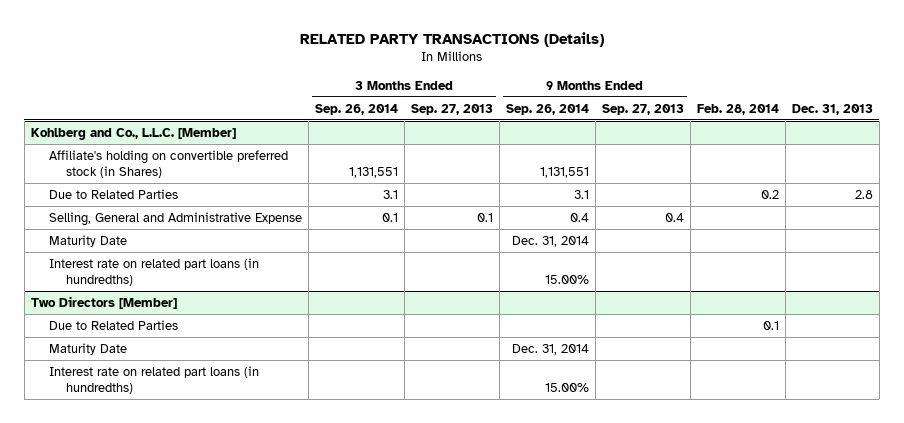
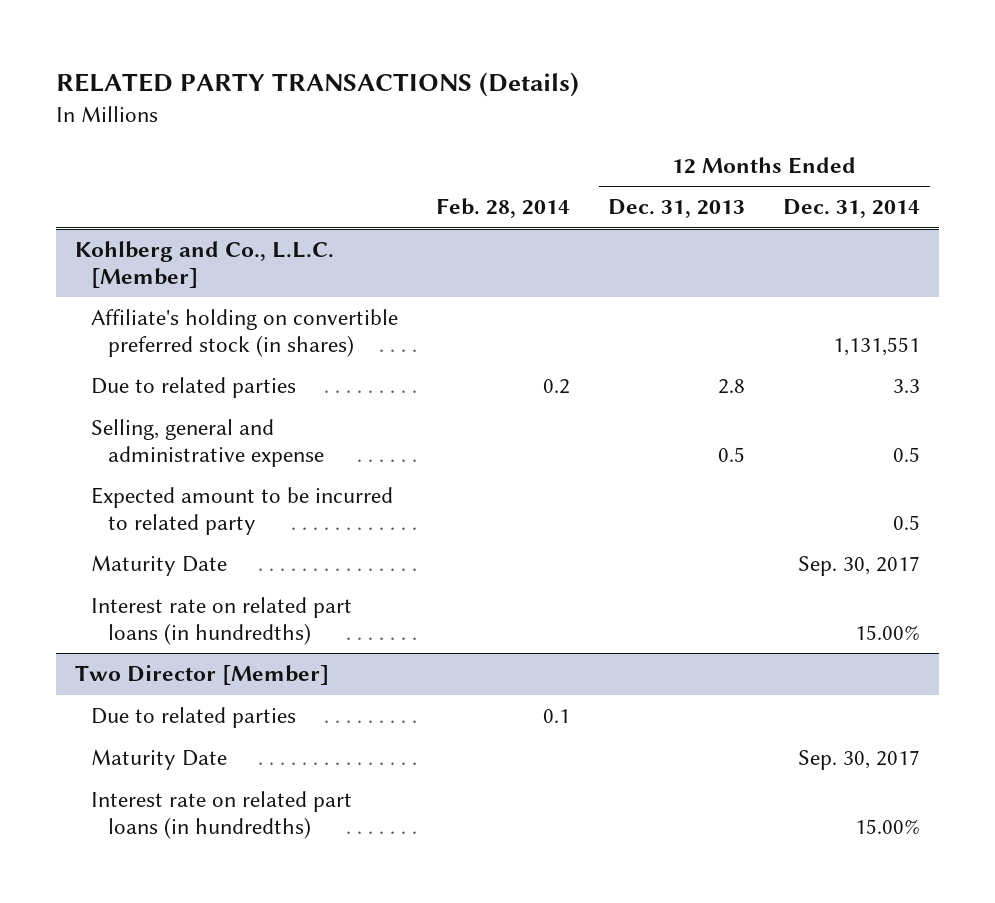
- | 3 Months Ended Sep. 26, 2014 | 3 Months Ended Sep. 27, 2013 | 9 Months Ended Sep. 26, 2014 | 9 Months Ended Sep. 27, 2013 | Feb. 28, 2014 | Dec. 31, 2013
+ | Feb. 28, 2014 | 12 Months Ended Dec. 31, 2013 | 12 Months Ended Dec. 31, 2014
@ Kohlberg and Co., L.L.C. [Member]
- Affiliate's holding on convertible preferred stock (in Shares) | 1,131,551 | | 1,131,551 | | |
- Due to Related Parties | 3.1 | | 3.1 | | 0.2 | 2.8
- Selling, General and Administrative Expense | 0.1 | 0.1 | 0.4 | 0.4 | |
+ Affiliate's holding on convertible preferred stock (in shares) | | | 1,131,551
+ Due to related parties | 0.2 | 2.8 | 3.3
+ Selling, general and administrative expense | | 0.5 | 0.5
+ Expected amount to be incurred to related party | | | 0.5
- Two Directors [Member]
- Due to Related Parties | | | | | 0.1 |
+ Two Director [Member]
+ Due to related parties | 0.1 | |

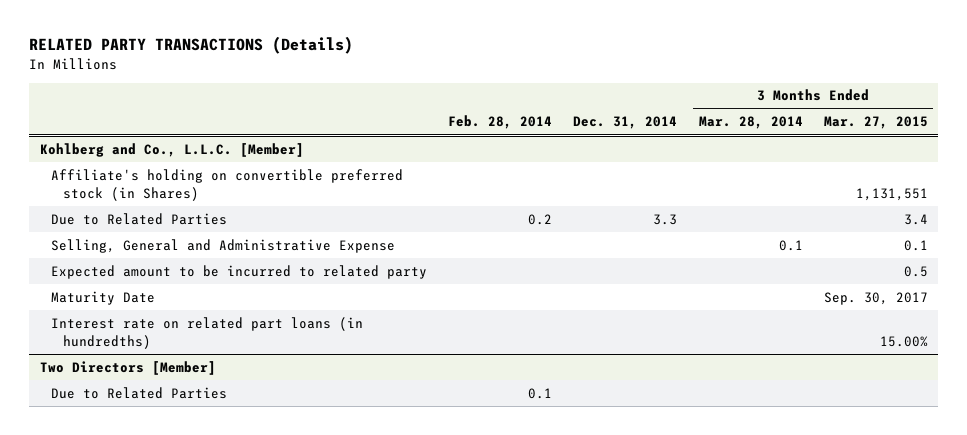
- | Feb. 28, 2014 | 12 Months Ended Dec. 31, 2013 | 12 Months Ended Dec. 31, 2014
+ | Feb. 28, 2014 | Dec. 31, 2014 | 3 Months Ended Mar. 28, 2014 | 3 Months Ended Mar. 27, 2015
@ Kohlberg and Co., L.L.C. [Member]
- Affiliate's holding on convertible preferred stock (in shares) | | | 1,131,551
- Due to related parties | 0.2 | 2.8 | 3.3
- Selling, general and administrative expense | | 0.5 | 0.5
+ Affiliate's holding on convertible preferred stock (in Shares) | | | | 1,131,551
+ Due to Related Parties | 0.2 | 3.3 | | 3.4
+ Selling, General and Administrative Expense | | | 0.1 | 0.1
- Two Director [Member]
- Due to related parties | 0.1 | |
- Maturity Date | | | Sep. 30, 2017
- Interest rate on related part loans (in hundredths) | | | 15.00%
+ Two Directors [Member]
+ Due to Related Parties | 0.1 | | |

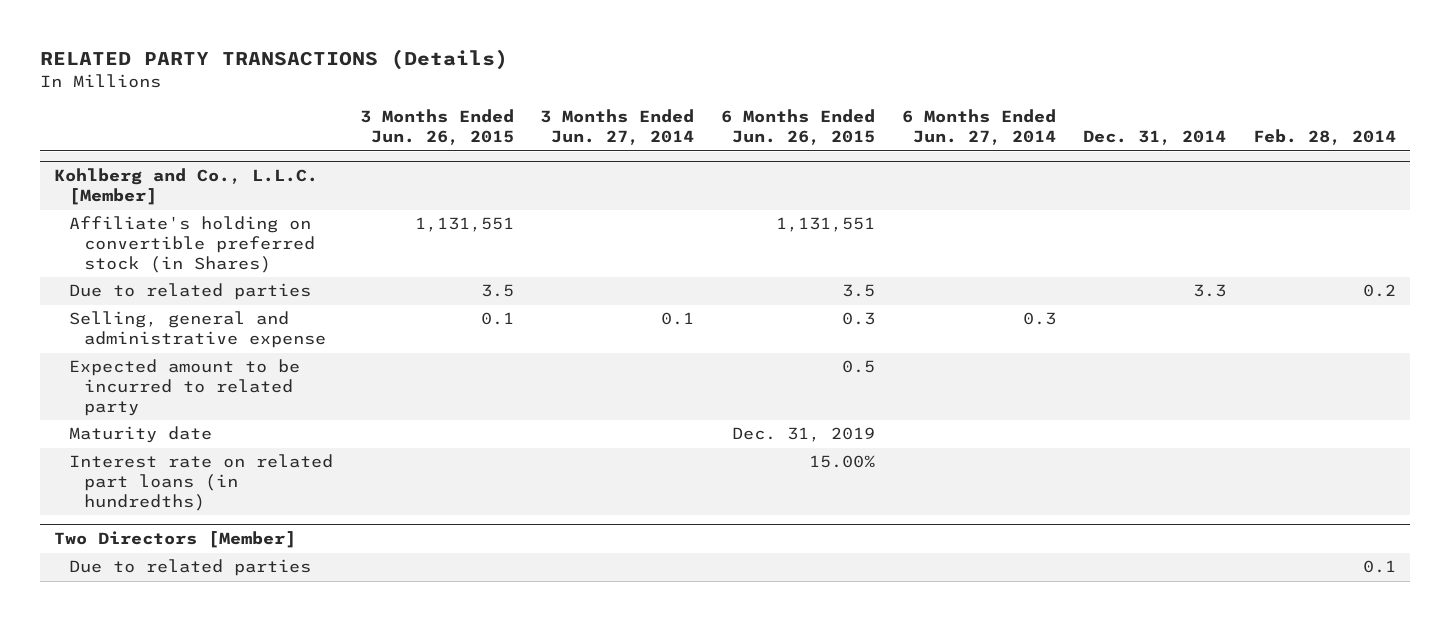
- | Feb. 28, 2014 | Dec. 31, 2014 | 3 Months Ended Mar. 28, 2014 | 3 Months Ended Mar. 27, 2015
+ | 3 Months Ended Jun. 26, 2015 | 3 Months Ended Jun. 27, 2014 | 6 Months Ended Jun. 26, 2015 | 6 Months Ended Jun. 27, 2014 | Dec. 31, 2014 | Feb. 28, 2014
@ Kohlberg and Co., L.L.C. [Member]
- Due to Related Parties | 0.2 | 3.3 | | 3.4
- Selling, General and Administrative Expense | | | 0.1 | 0.1
+ Due to related parties | 3.5 | | 3.5 | | 3.3 | 0.2
+ Selling, general and administrative expense | 0.1 | 0.1 | 0.3 | 0.3 | |
- Maturity Date | | | | Sep. 30, 2017
+ Maturity date | | | Dec. 31, 2019 | | |
@ Two Directors [Member]
- Due to Related Parties | 0.1 | | |
+ Due to related parties | | | | | | 0.1

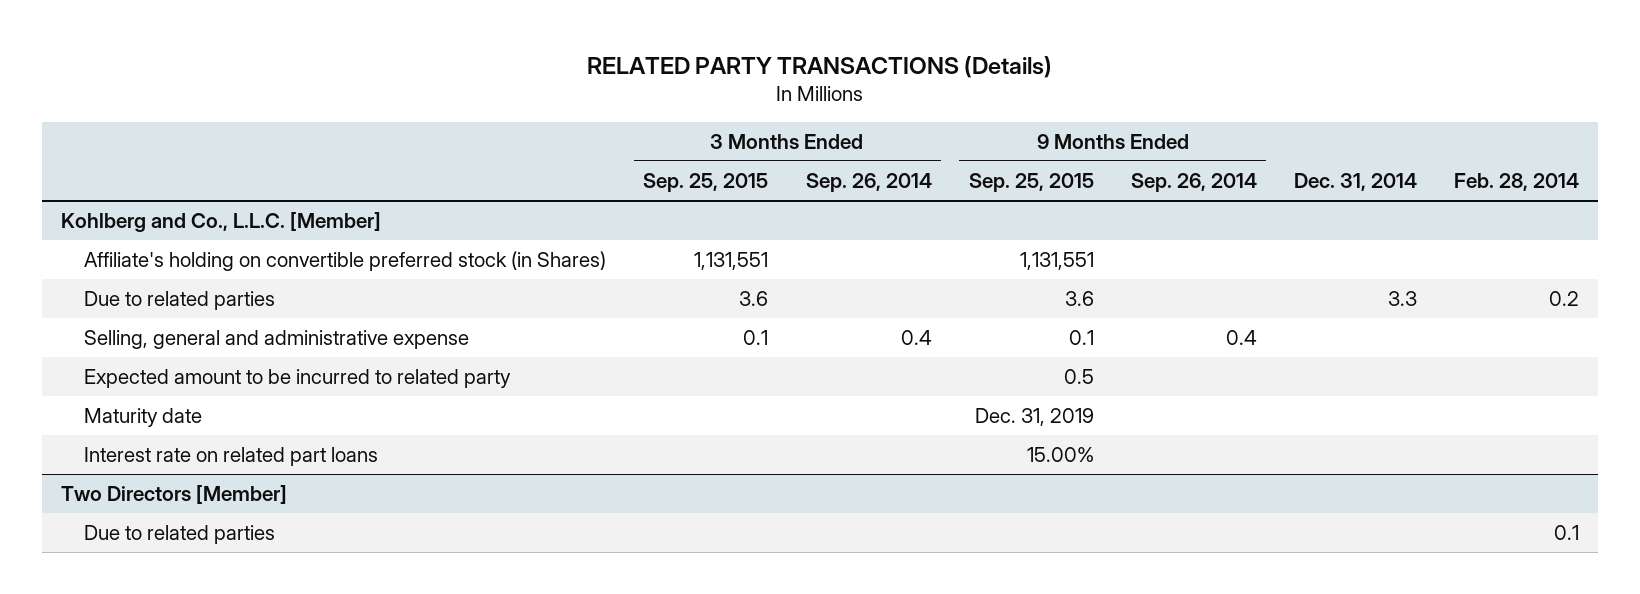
- | 3 Months Ended Jun. 26, 2015 | 3 Months Ended Jun. 27, 2014 | 6 Months Ended Jun. 26, 2015 | 6 Months Ended Jun. 27, 2014 | Dec. 31, 2014 | Feb. 28, 2014
+ | 3 Months Ended Sep. 25, 2015 | 3 Months Ended Sep. 26, 2014 | 9 Months Ended Sep. 25, 2015 | 9 Months Ended Sep. 26, 2014 | Dec. 31, 2014 | Feb. 28, 2014
@ Kohlberg and Co., L.L.C. [Member]
- Interest rate on related part loans (in hundredths) | | | 15.00% | | |
+ Interest rate on related part loans | | | 15.00% | | |

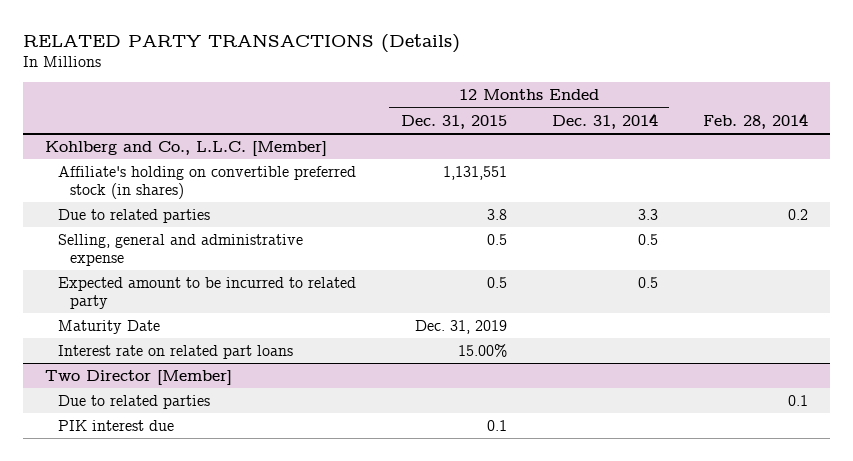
- | 3 Months Ended Sep. 25, 2015 | 3 Months Ended Sep. 26, 2014 | 9 Months Ended Sep. 25, 2015 | 9 Months Ended Sep. 26, 2014 | Dec. 31, 2014 | Feb. 28, 2014
+ | 12 Months Ended Dec. 31, 2015 | 12 Months Ended Dec. 31, 2014 | Feb. 28, 2014
@ Kohlberg and Co., L.L.C. [Member]
- Affiliate's holding on convertible preferred stock (in Shares) | 1,131,551 | | 1,131,551 | | |
+ Affiliate's holding on convertible preferred stock (in shares) | 1,131,551 | |
- Maturity date | | | Dec. 31, 2019 | | |
+ Maturity Date | Dec. 31, 2019 | |
- Two Directors [Member]
+ Two Director [Member]
+ PIK interest due | 0.1 | |

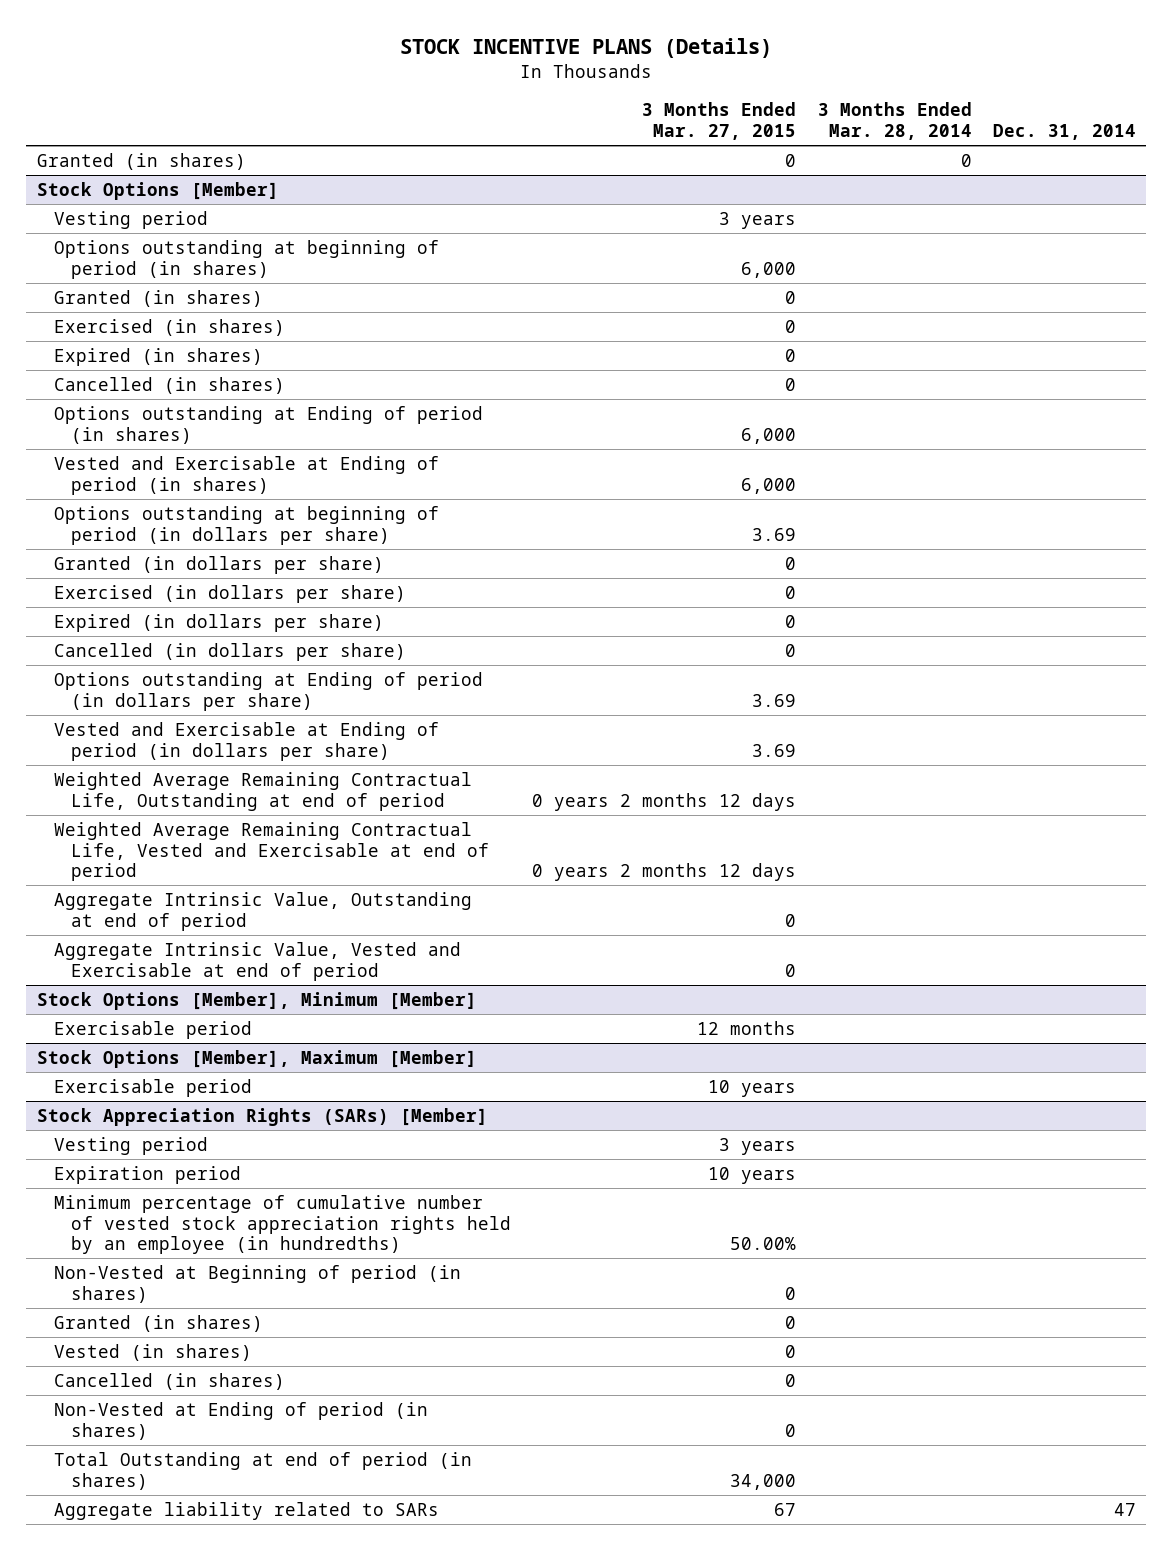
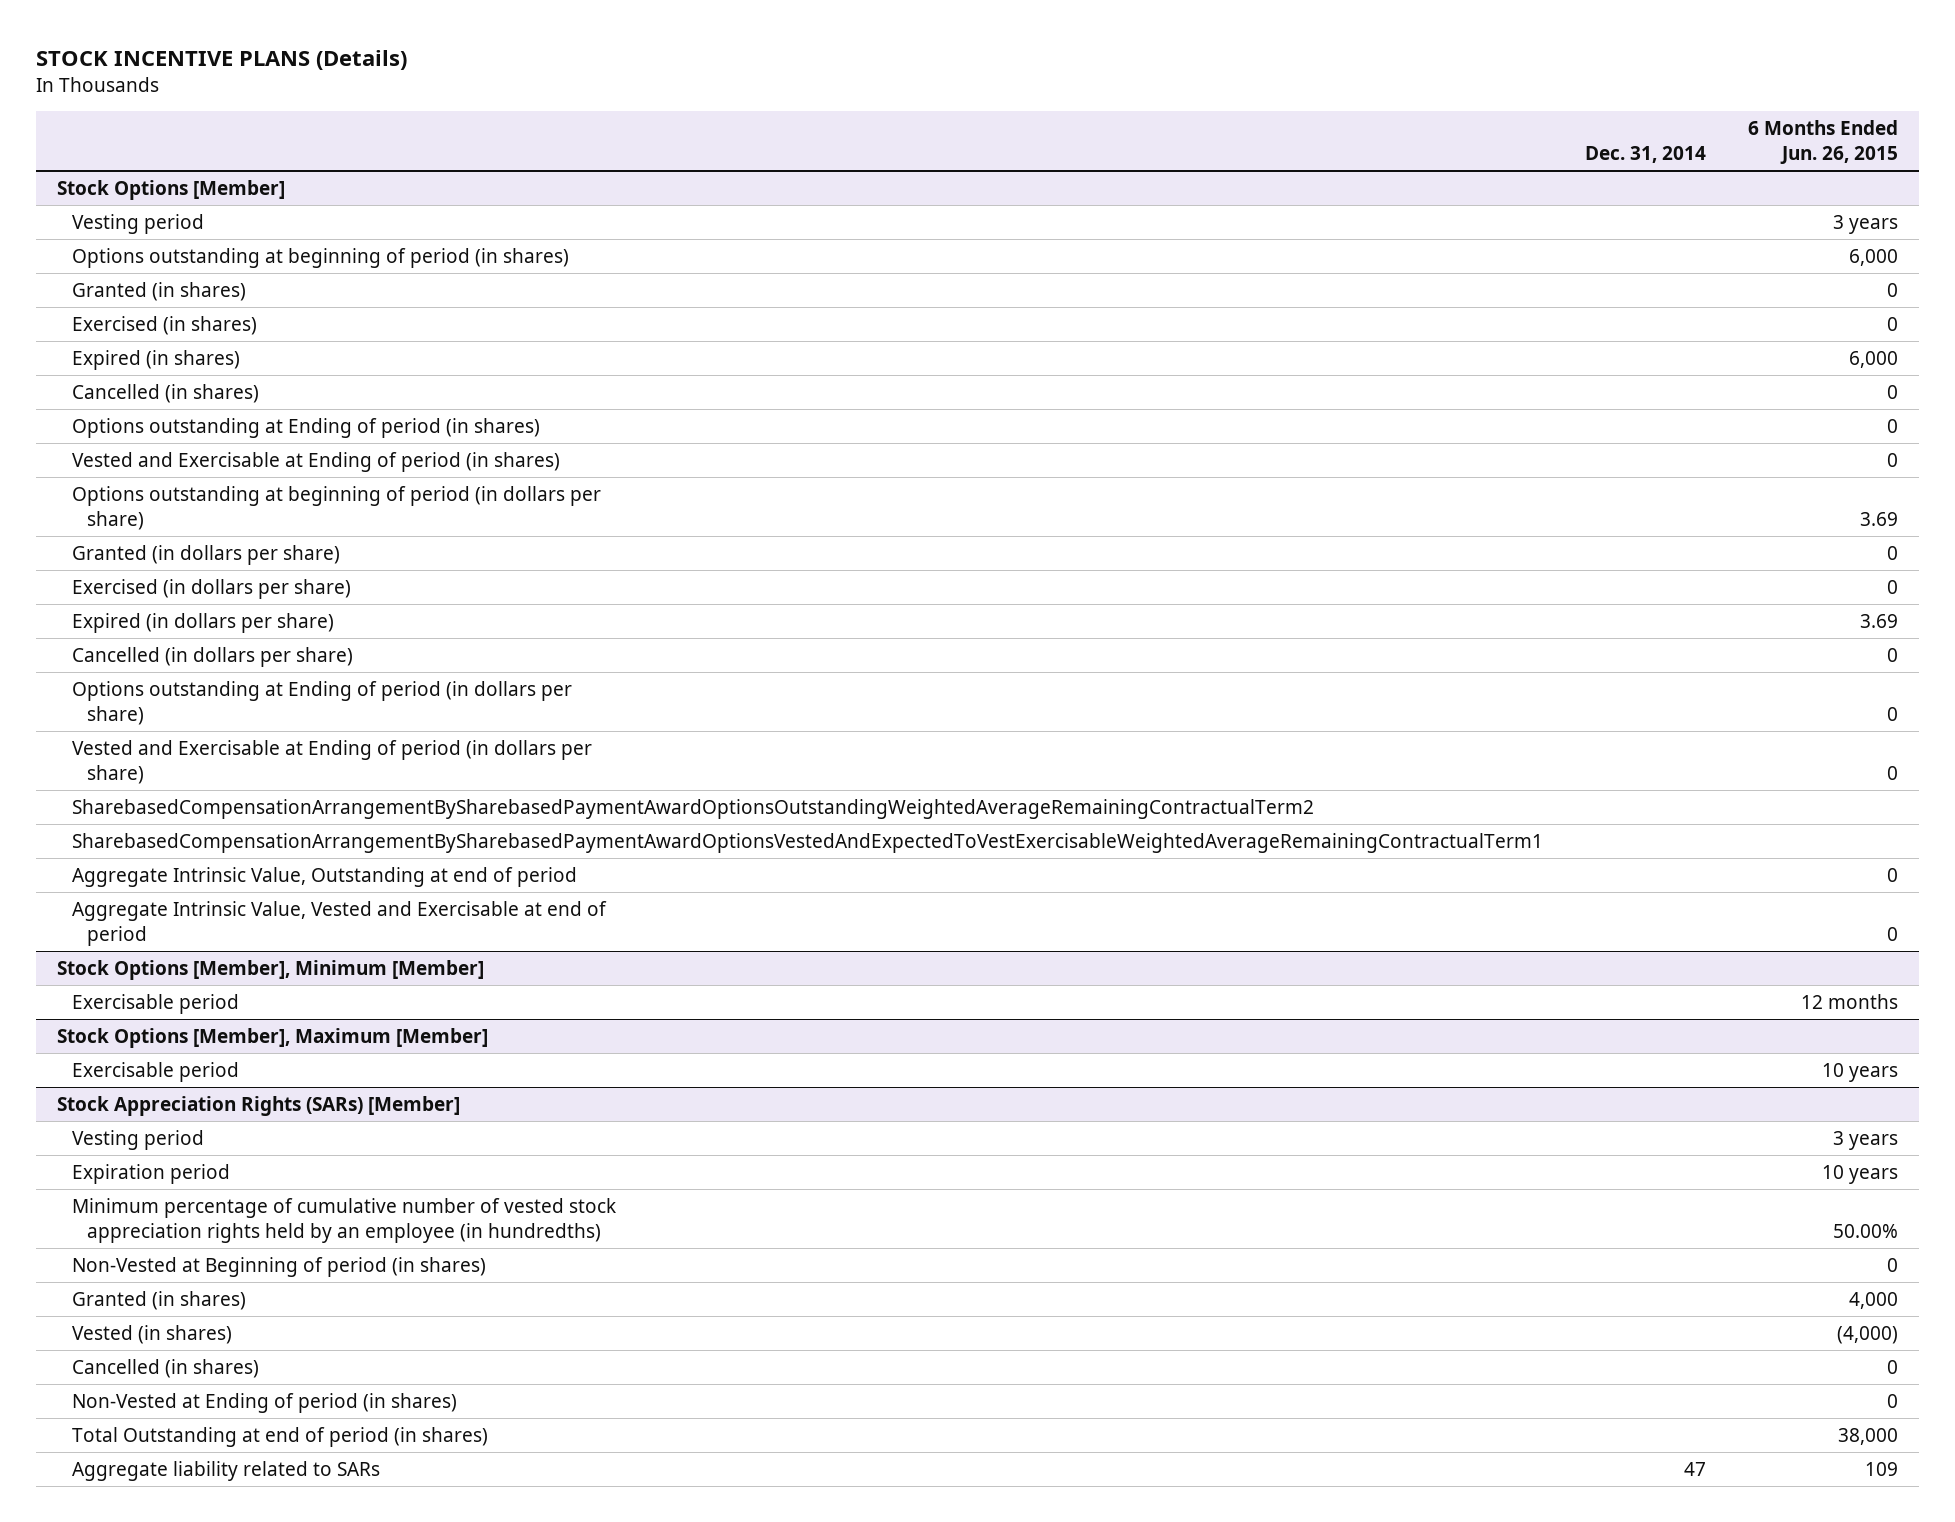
- | 3 Months Ended Mar. 27, 2015 | 3 Months Ended Mar. 28, 2014 | Dec. 31, 2014
+ | Dec. 31, 2014 | 6 Months Ended Jun. 26, 2015
- Granted (in shares) | 0 | 0 |
@ Stock Options [Member]
- Weighted Average Remaining Contractual Life, Outstanding at end of period | 0 years 2 months 12 days | |
- Weighted Average Remaining Contractual Life, Vested and Exercisable at end of period | 0 years 2 months 12 days | |
+ SharebasedCompensationArrangementBySharebasedPaymentAwardOptionsOutstandingWeightedAverageRemainingContractualTerm2
+ SharebasedCompensationArrangementBySharebasedPaymentAwardOptionsVestedAndExpectedToVestExercisableWeightedAverageRemainingContractualTerm1

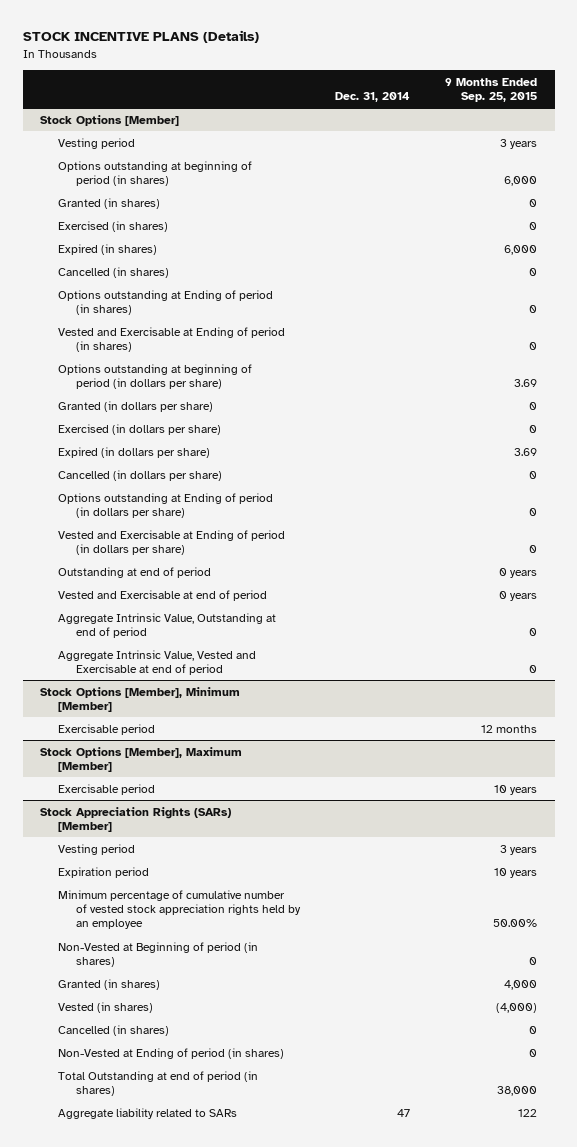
- | Dec. 31, 2014 | 6 Months Ended Jun. 26, 2015
+ | Dec. 31, 2014 | 9 Months Ended Sep. 25, 2015
@ Stock Options [Member]
- SharebasedCompensationArrangementBySharebasedPaymentAwardOptionsOutstandingWeightedAverageRemainingContractualTerm2
- SharebasedCompensationArrangementBySharebasedPaymentAwardOptionsVestedAndExpectedToVestExercisableWeightedAverageRemainingContractualTerm1
+ Outstanding at end of period | | 0 years
+ Vested and Exercisable at end of period | | 0 years
@ Stock Appreciation Rights (SARs) [Member]
- Minimum percentage of cumulative number of vested stock appreciation rights held by an employee (in hundredths) | | 50.00%
+ Minimum percentage of cumulative number of vested stock appreciation rights held by an employee | | 50.00%

